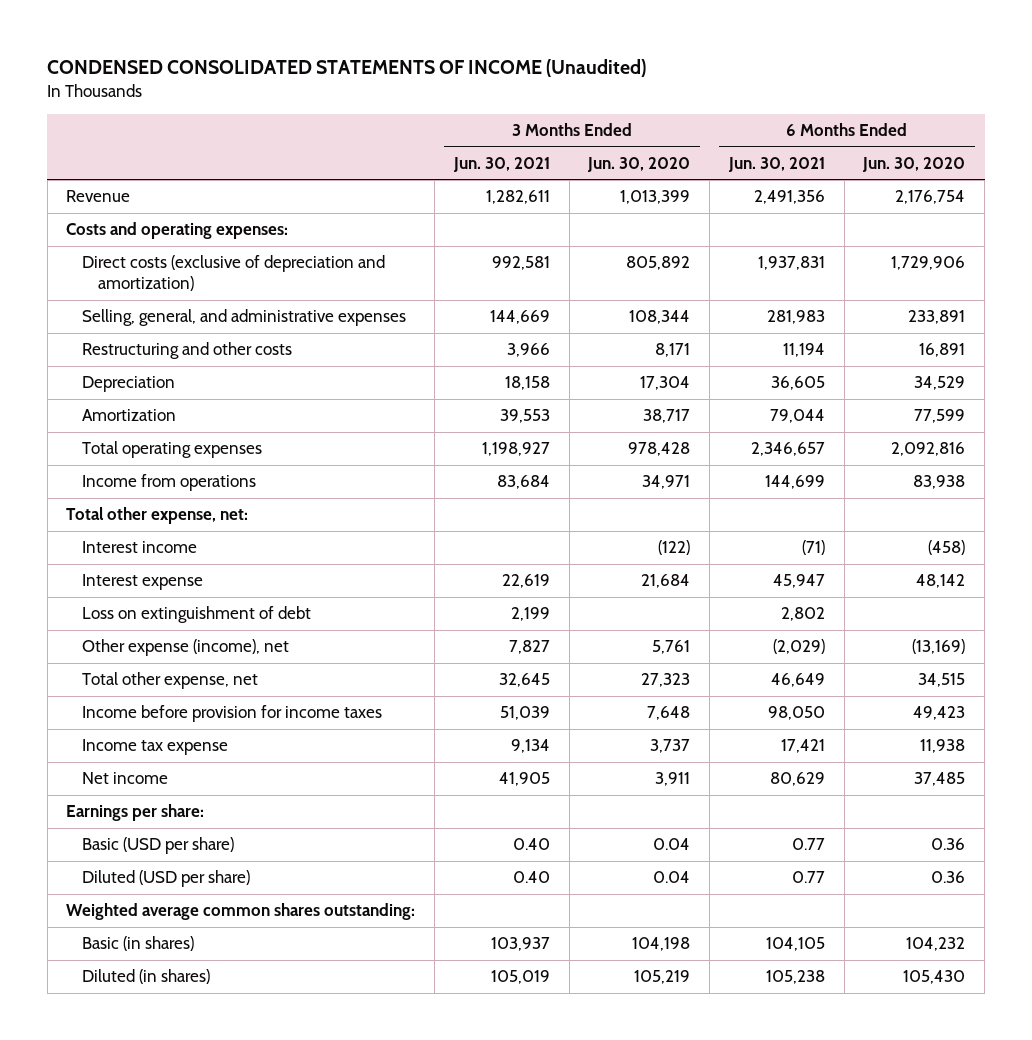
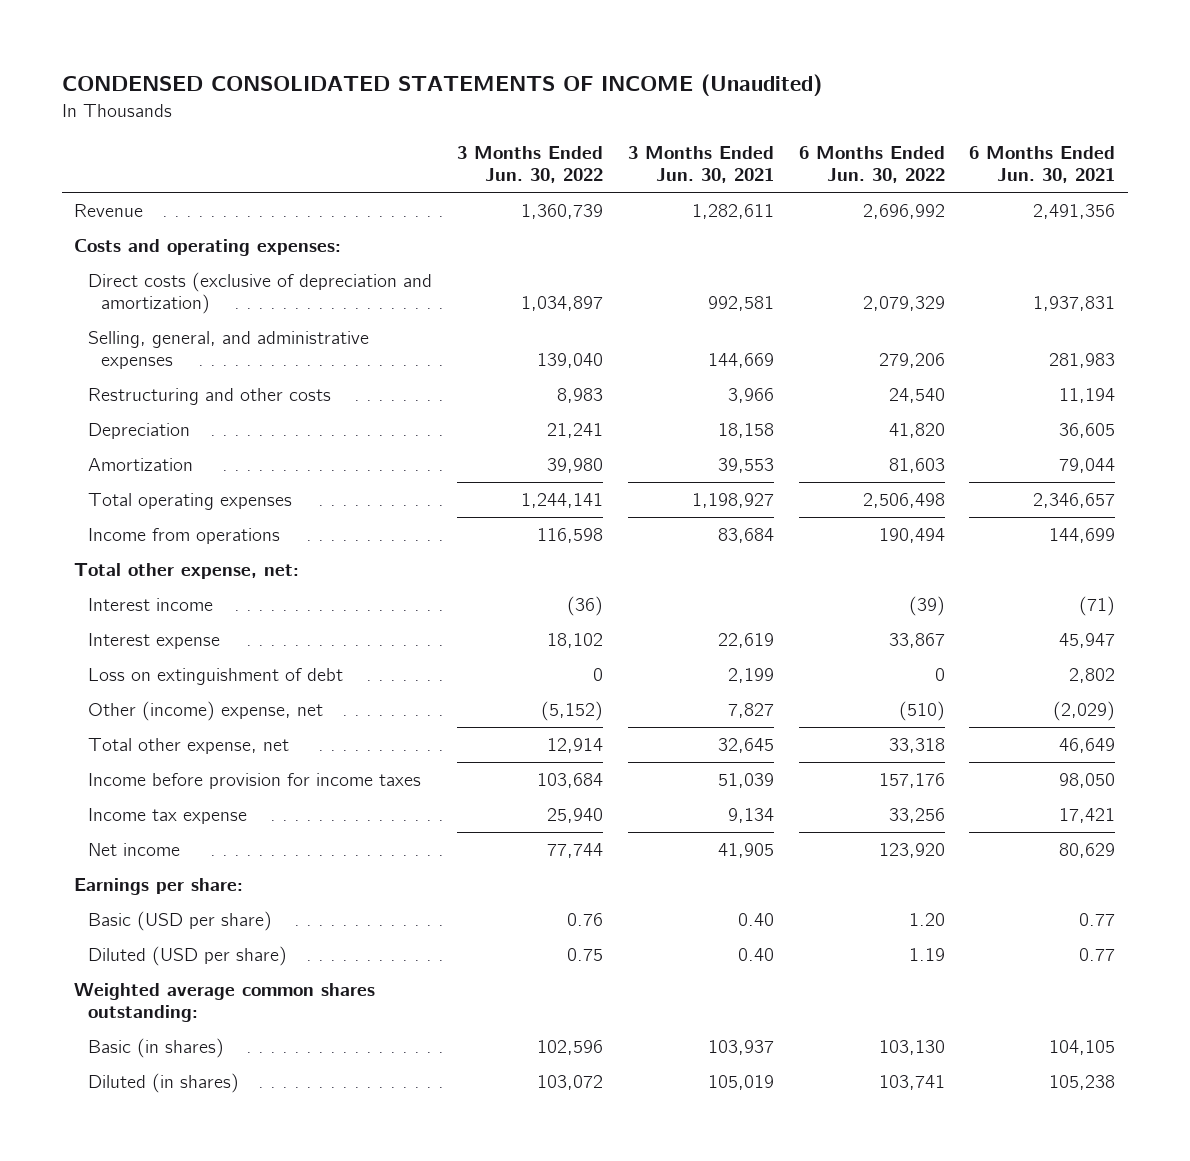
- | 3 Months Ended Jun. 30, 2021 | 3 Months Ended Jun. 30, 2020 | 6 Months Ended Jun. 30, 2021 | 6 Months Ended Jun. 30, 2020
+ | 3 Months Ended Jun. 30, 2022 | 3 Months Ended Jun. 30, 2021 | 6 Months Ended Jun. 30, 2022 | 6 Months Ended Jun. 30, 2021
- Other expense (income), net | 7,827 | 5,761 | (2,029) | (13,169)
+ Other (income) expense, net | (5,152) | 7,827 | (510) | (2,029)

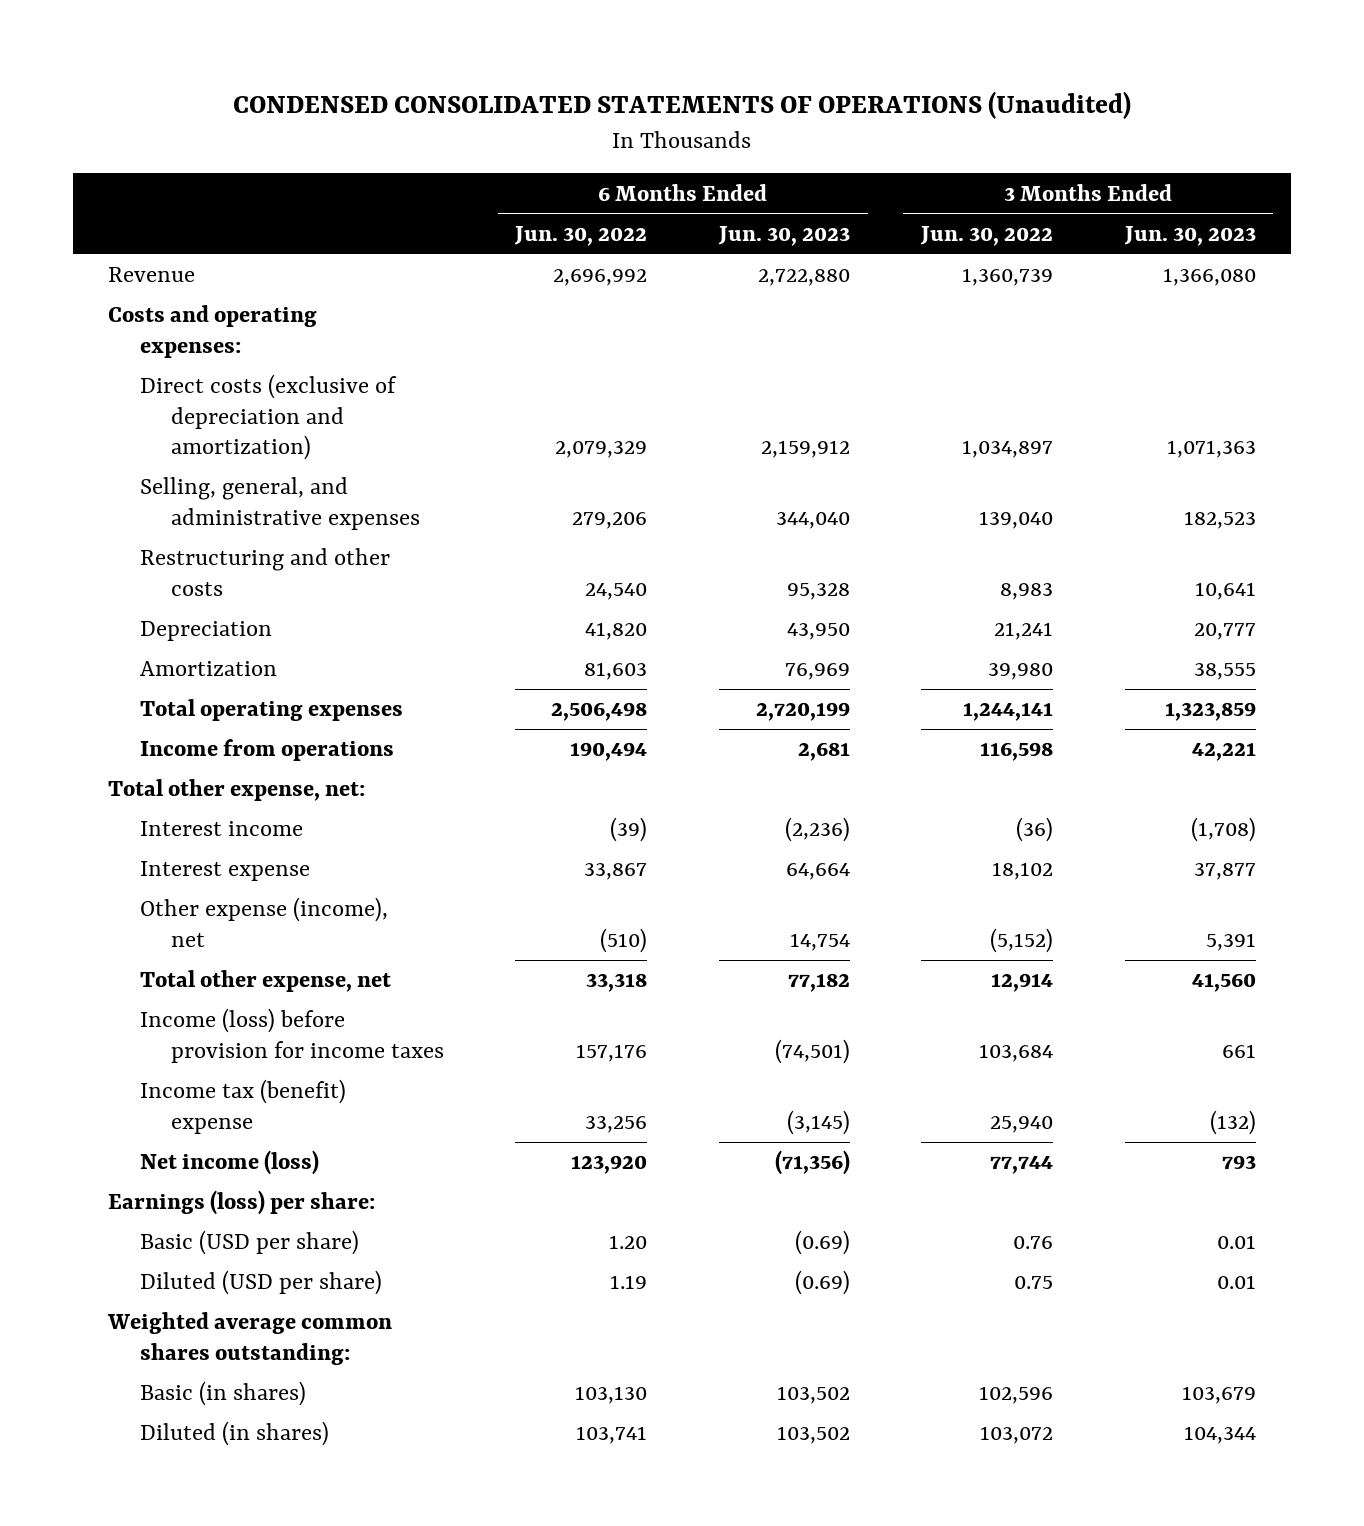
- CONDENSED CONSOLIDATED STATEMENTS OF INCOME (Unaudited)
+ CONDENSED CONSOLIDATED STATEMENTS OF OPERATIONS (Unaudited)
- | 3 Months Ended Jun. 30, 2022 | 3 Months Ended Jun. 30, 2021 | 6 Months Ended Jun. 30, 2022 | 6 Months Ended Jun. 30, 2021
+ | 6 Months Ended Jun. 30, 2022 | 6 Months Ended Jun. 30, 2023 | 3 Months Ended Jun. 30, 2022 | 3 Months Ended Jun. 30, 2023
- Loss on extinguishment of debt | 0 | 2,199 | 0 | 2,802
- Other (income) expense, net | (5,152) | 7,827 | (510) | (2,029)
+ Other expense (income), net | (510) | 14,754 | (5,152) | 5,391
- Income before provision for income taxes | 103,684 | 51,039 | 157,176 | 98,050
- Income tax expense | 25,940 | 9,134 | 33,256 | 17,421
- Net income | 77,744 | 41,905 | 123,920 | 80,629
- Earnings per share:
+ Income (loss) before provision for income taxes | 157,176 | (74,501) | 103,684 | 661
+ Income tax (benefit) expense | 33,256 | (3,145) | 25,940 | (132)
+ Net income (loss) | 123,920 | (71,356) | 77,744 | 793
+ Earnings (loss) per share:

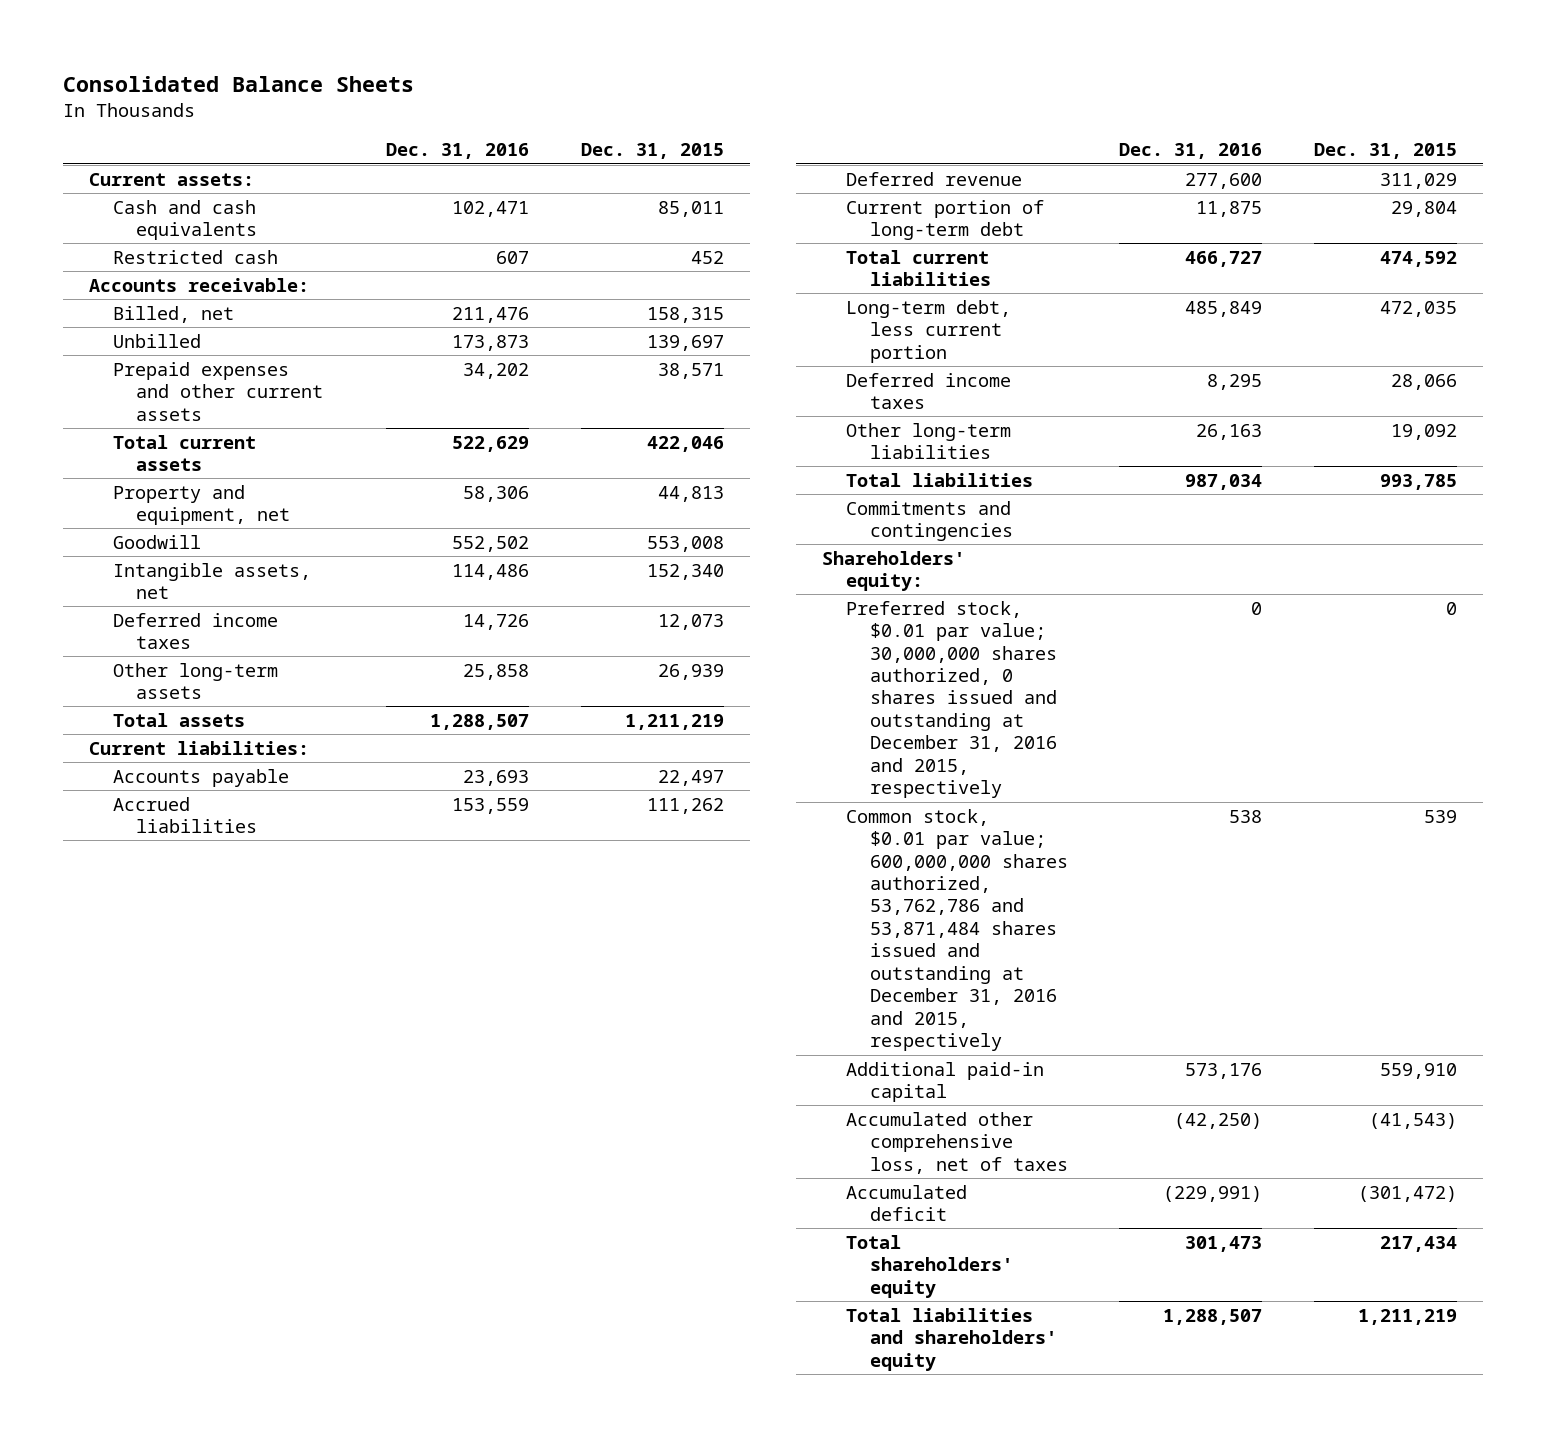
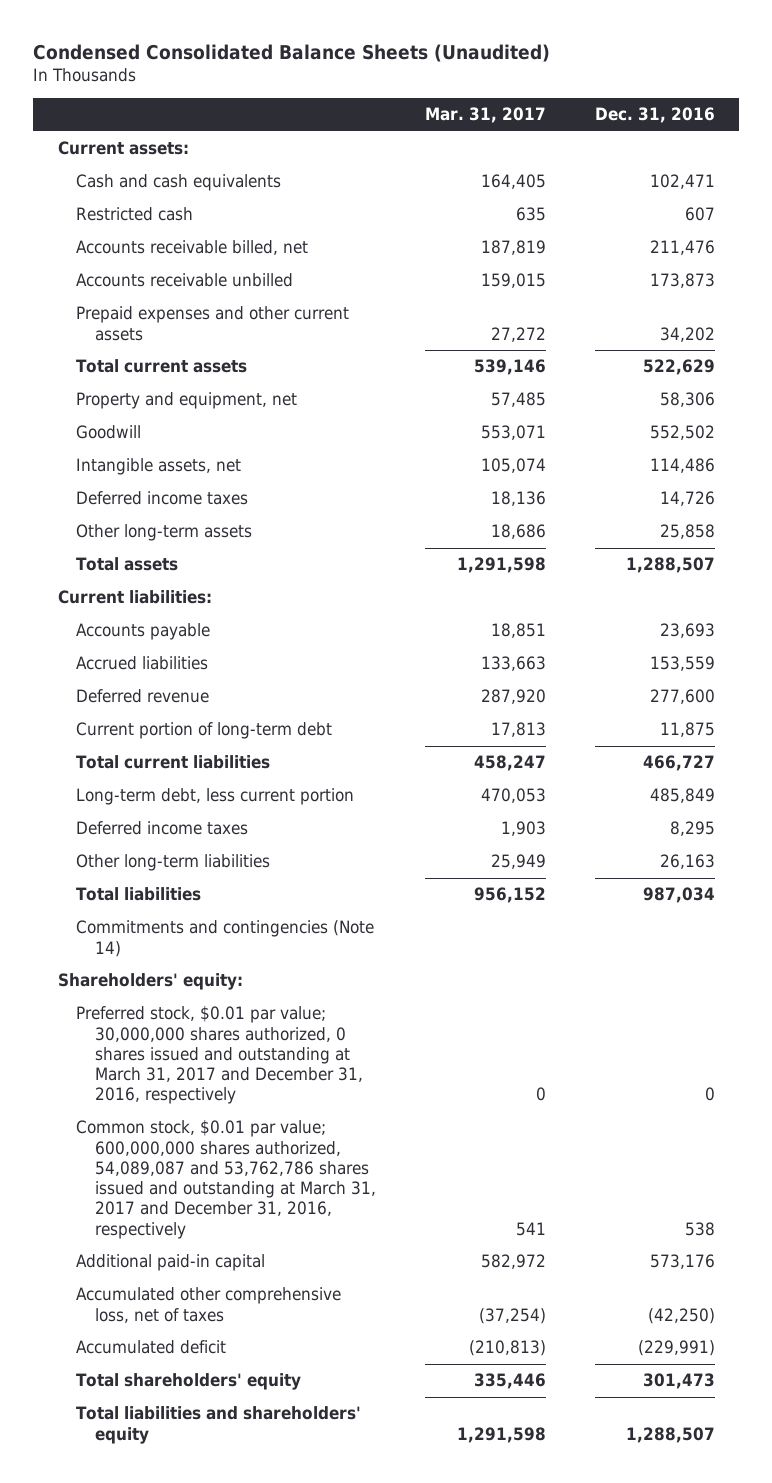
- Consolidated Balance Sheets
+ Condensed Consolidated Balance Sheets (Unaudited)
- | Dec. 31, 2016 | Dec. 31, 2015
+ | Mar. 31, 2017 | Dec. 31, 2016
- Accounts receivable:
- Billed, net | 211,476 | 158,315
- Unbilled | 173,873 | 139,697
+ Accounts receivable billed, net | 187,819 | 211,476
+ Accounts receivable unbilled | 159,015 | 173,873
- Commitments and contingencies
+ Commitments and contingencies (Note 14)
- Preferred stock, $0.01 par value; 30,000,000 shares authorized, 0 shares issued and outstanding at December 31, 2016 and 2015, respectively | 0 | 0
- Common stock, $0.01 par value; 600,000,000 shares authorized, 53,762,786 and 53,871,484 shares issued and outstanding at December 31, 2016 and 2015, respectively | 538 | 539
+ Preferred stock, $0.01 par value; 30,000,000 shares authorized, 0 shares issued and outstanding at March 31, 2017 and December 31, 2016, respectively | 0 | 0
+ Common stock, $0.01 par value; 600,000,000 shares authorized, 54,089,087 and 53,762,786 shares issued and outstanding at March 31, 2017 and December 31, 2016, respectively | 541 | 538

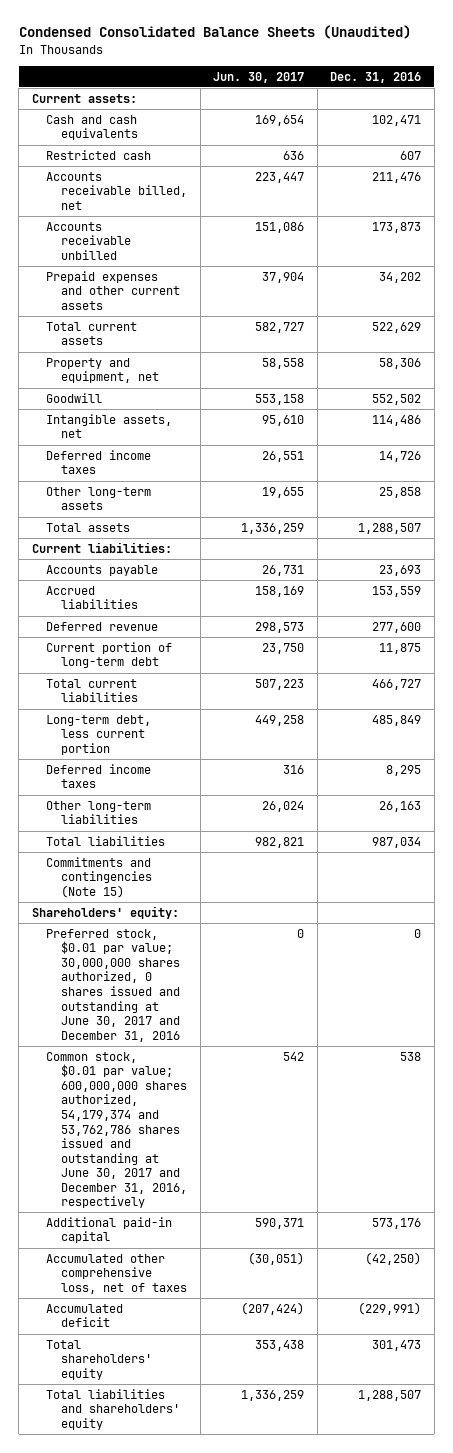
- | Mar. 31, 2017 | Dec. 31, 2016
+ | Jun. 30, 2017 | Dec. 31, 2016
- Commitments and contingencies (Note 14)
+ Commitments and contingencies (Note 15)
- Preferred stock, $0.01 par value; 30,000,000 shares authorized, 0 shares issued and outstanding at March 31, 2017 and December 31, 2016, respectively | 0 | 0
- Common stock, $0.01 par value; 600,000,000 shares authorized, 54,089,087 and 53,762,786 shares issued and outstanding at March 31, 2017 and December 31, 2016, respectively | 541 | 538
+ Preferred stock, $0.01 par value; 30,000,000 shares authorized, 0 shares issued and outstanding at June 30, 2017 and December 31, 2016 | 0 | 0
+ Common stock, $0.01 par value; 600,000,000 shares authorized, 54,179,374 and 53,762,786 shares issued and outstanding at June 30, 2017 and December 31, 2016, respectively | 542 | 538

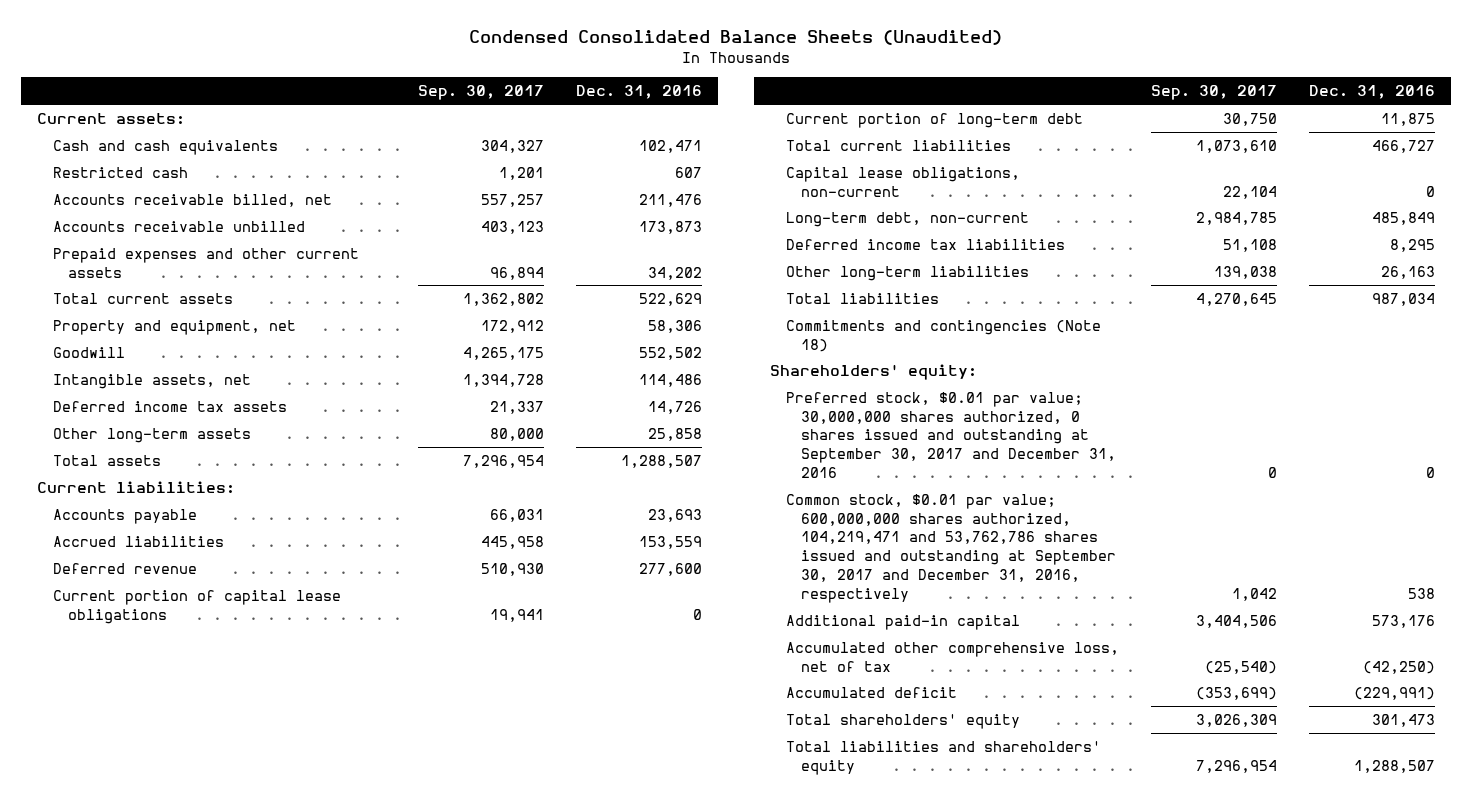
- | Jun. 30, 2017 | Dec. 31, 2016
+ | Sep. 30, 2017 | Dec. 31, 2016
- Deferred income taxes | 26,551 | 14,726
+ Deferred income tax assets | 21,337 | 14,726
+ Current portion of capital lease obligations | 19,941 | 0
- Long-term debt, less current portion | 449,258 | 485,849
- Deferred income taxes | 316 | 8,295
+ Capital lease obligations, non-current | 22,104 | 0
+ Long-term debt, non-current | 2,984,785 | 485,849
+ Deferred income tax liabilities | 51,108 | 8,295
- Commitments and contingencies (Note 15)
+ Commitments and contingencies (Note 18)
- Preferred stock, $0.01 par value; 30,000,000 shares authorized, 0 shares issued and outstanding at June 30, 2017 and December 31, 2016 | 0 | 0
- Common stock, $0.01 par value; 600,000,000 shares authorized, 54,179,374 and 53,762,786 shares issued and outstanding at June 30, 2017 and December 31, 2016, respectively | 542 | 538
+ Preferred stock, $0.01 par value; 30,000,000 shares authorized, 0 shares issued and outstanding at September 30, 2017 and December 31, 2016 | 0 | 0
+ Common stock, $0.01 par value; 600,000,000 shares authorized, 104,219,471 and 53,762,786 shares issued and outstanding at September 30, 2017 and December 31, 2016, respectively | 1,042 | 538
- Accumulated other comprehensive loss, net of taxes | (30,051) | (42,250)
+ Accumulated other comprehensive loss, net of tax | (25,540) | (42,250)

